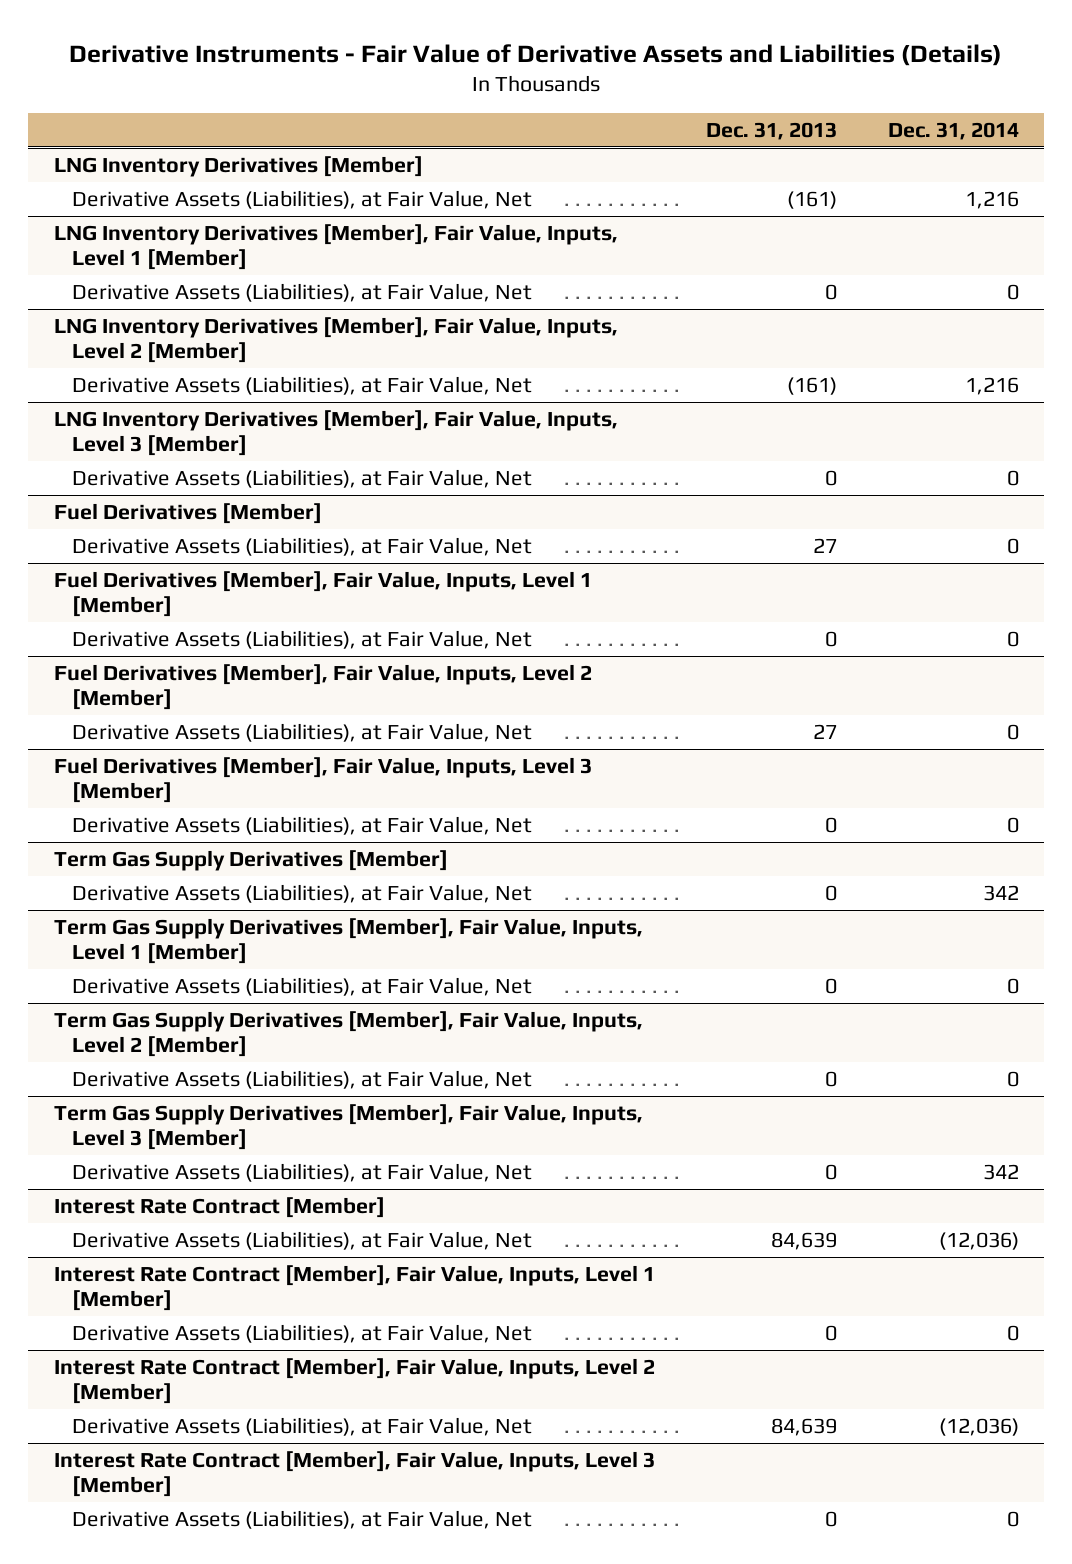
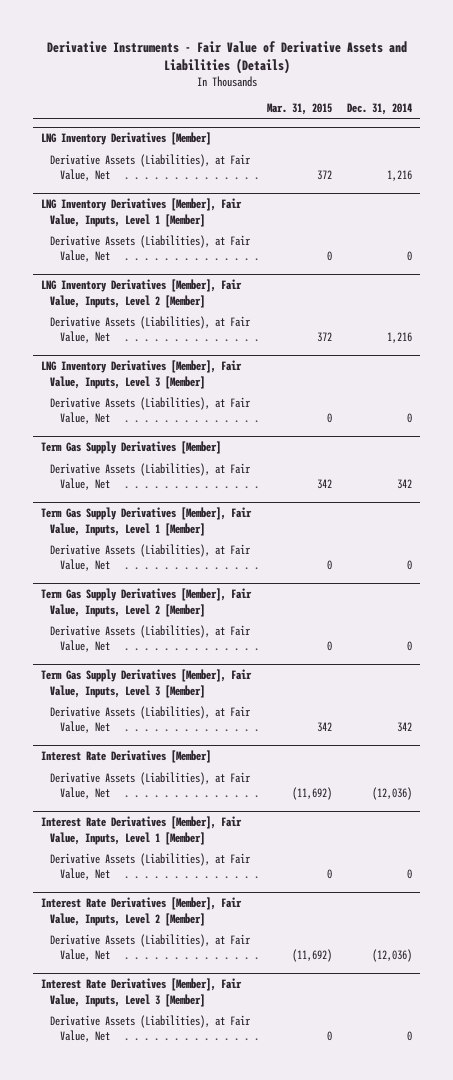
- | Dec. 31, 2013 | Dec. 31, 2014
+ | Mar. 31, 2015 | Dec. 31, 2014
- Fuel Derivatives [Member]
- Derivative Assets (Liabilities), at Fair Value, Net | 27 | 0
- Fuel Derivatives [Member], Fair Value, Inputs, Level 1 [Member]
- Derivative Assets (Liabilities), at Fair Value, Net | 0 | 0
- Fuel Derivatives [Member], Fair Value, Inputs, Level 2 [Member]
- Derivative Assets (Liabilities), at Fair Value, Net | 27 | 0
- Fuel Derivatives [Member], Fair Value, Inputs, Level 3 [Member]
- Derivative Assets (Liabilities), at Fair Value, Net | 0 | 0
- Interest Rate Contract [Member]
+ Interest Rate Derivatives [Member]
- Interest Rate Contract [Member], Fair Value, Inputs, Level 1 [Member]
+ Interest Rate Derivatives [Member], Fair Value, Inputs, Level 1 [Member]
- Interest Rate Contract [Member], Fair Value, Inputs, Level 2 [Member]
+ Interest Rate Derivatives [Member], Fair Value, Inputs, Level 2 [Member]
- Interest Rate Contract [Member], Fair Value, Inputs, Level 3 [Member]
+ Interest Rate Derivatives [Member], Fair Value, Inputs, Level 3 [Member]

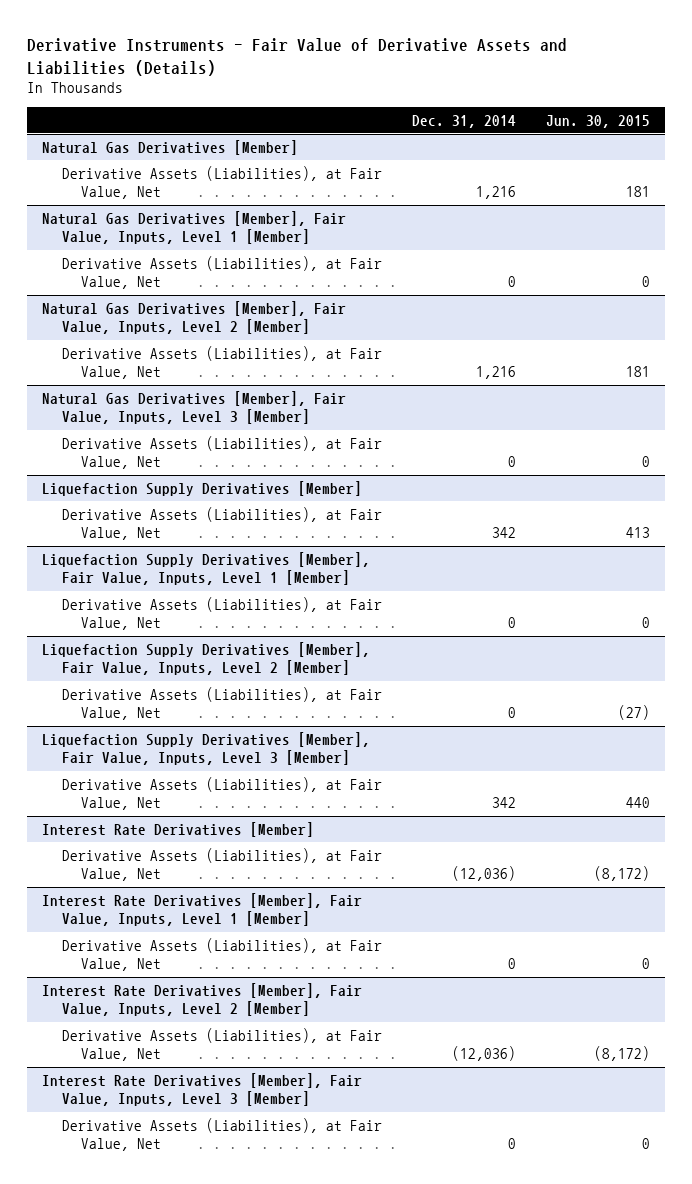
- | Mar. 31, 2015 | Dec. 31, 2014
+ | Dec. 31, 2014 | Jun. 30, 2015
- LNG Inventory Derivatives [Member]
+ Natural Gas Derivatives [Member]
- LNG Inventory Derivatives [Member], Fair Value, Inputs, Level 1 [Member]
+ Natural Gas Derivatives [Member], Fair Value, Inputs, Level 1 [Member]
- LNG Inventory Derivatives [Member], Fair Value, Inputs, Level 2 [Member]
+ Natural Gas Derivatives [Member], Fair Value, Inputs, Level 2 [Member]
- LNG Inventory Derivatives [Member], Fair Value, Inputs, Level 3 [Member]
+ Natural Gas Derivatives [Member], Fair Value, Inputs, Level 3 [Member]
- Term Gas Supply Derivatives [Member]
+ Liquefaction Supply Derivatives [Member]
- Term Gas Supply Derivatives [Member], Fair Value, Inputs, Level 1 [Member]
+ Liquefaction Supply Derivatives [Member], Fair Value, Inputs, Level 1 [Member]
- Term Gas Supply Derivatives [Member], Fair Value, Inputs, Level 2 [Member]
+ Liquefaction Supply Derivatives [Member], Fair Value, Inputs, Level 2 [Member]
- Term Gas Supply Derivatives [Member], Fair Value, Inputs, Level 3 [Member]
+ Liquefaction Supply Derivatives [Member], Fair Value, Inputs, Level 3 [Member]

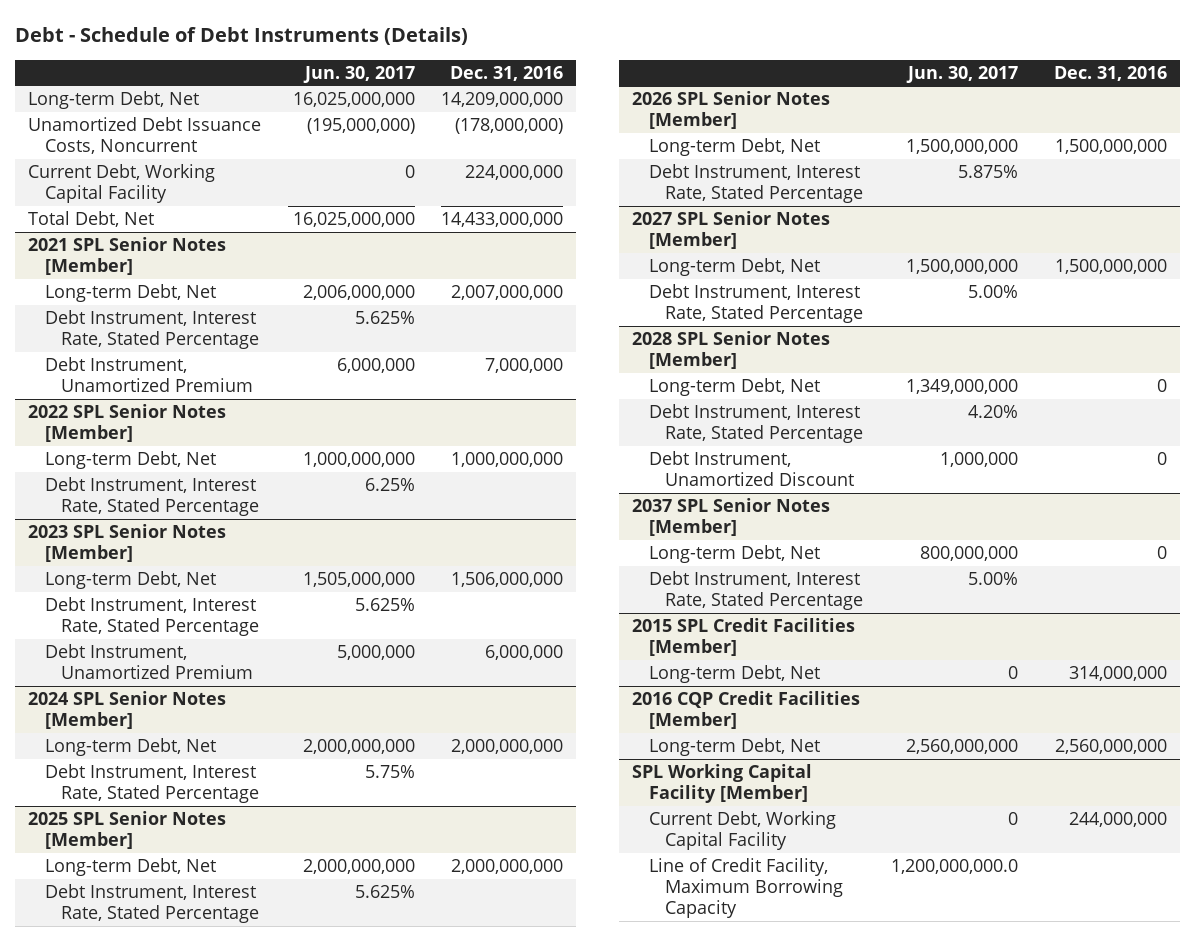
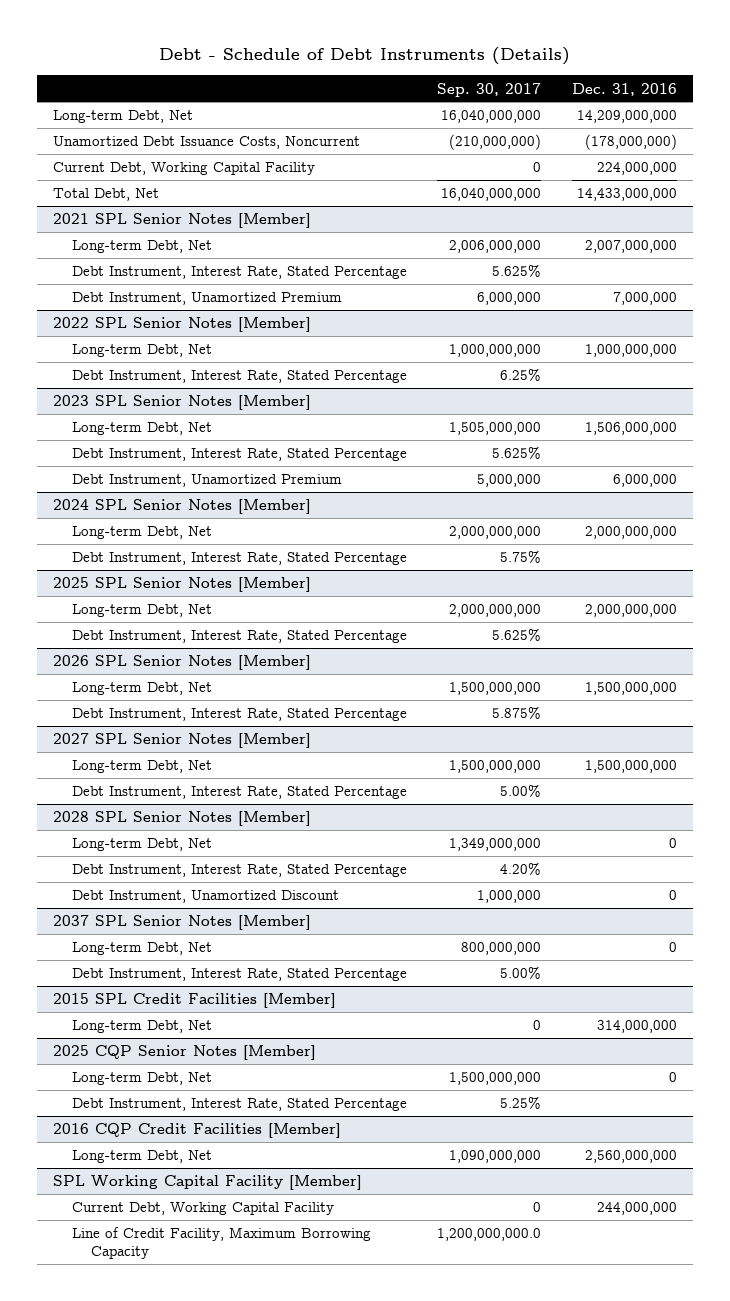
- | Jun. 30, 2017 | Dec. 31, 2016
+ | Sep. 30, 2017 | Dec. 31, 2016
+ 2025 CQP Senior Notes [Member]
+ Long-term Debt, Net | 1,500,000,000 | 0
+ Debt Instrument, Interest Rate, Stated Percentage | 5.25% |

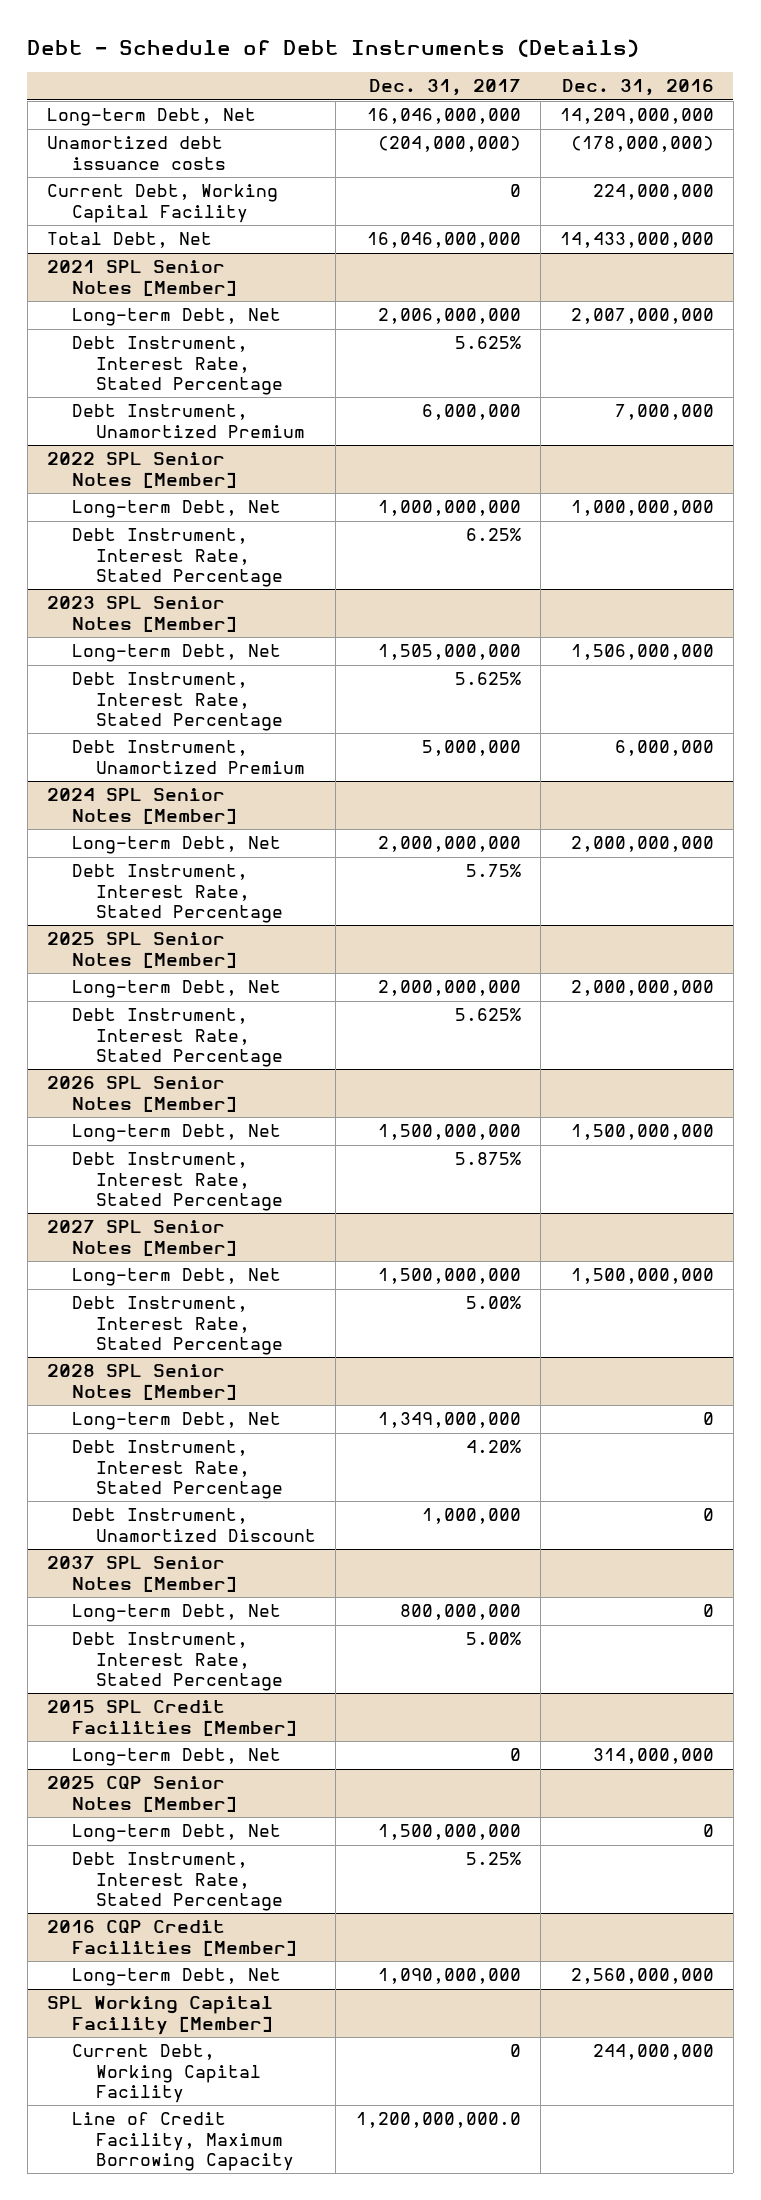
- | Sep. 30, 2017 | Dec. 31, 2016
+ | Dec. 31, 2017 | Dec. 31, 2016
- Unamortized Debt Issuance Costs, Noncurrent | (210,000,000) | (178,000,000)
+ Unamortized debt issuance costs | (204,000,000) | (178,000,000)

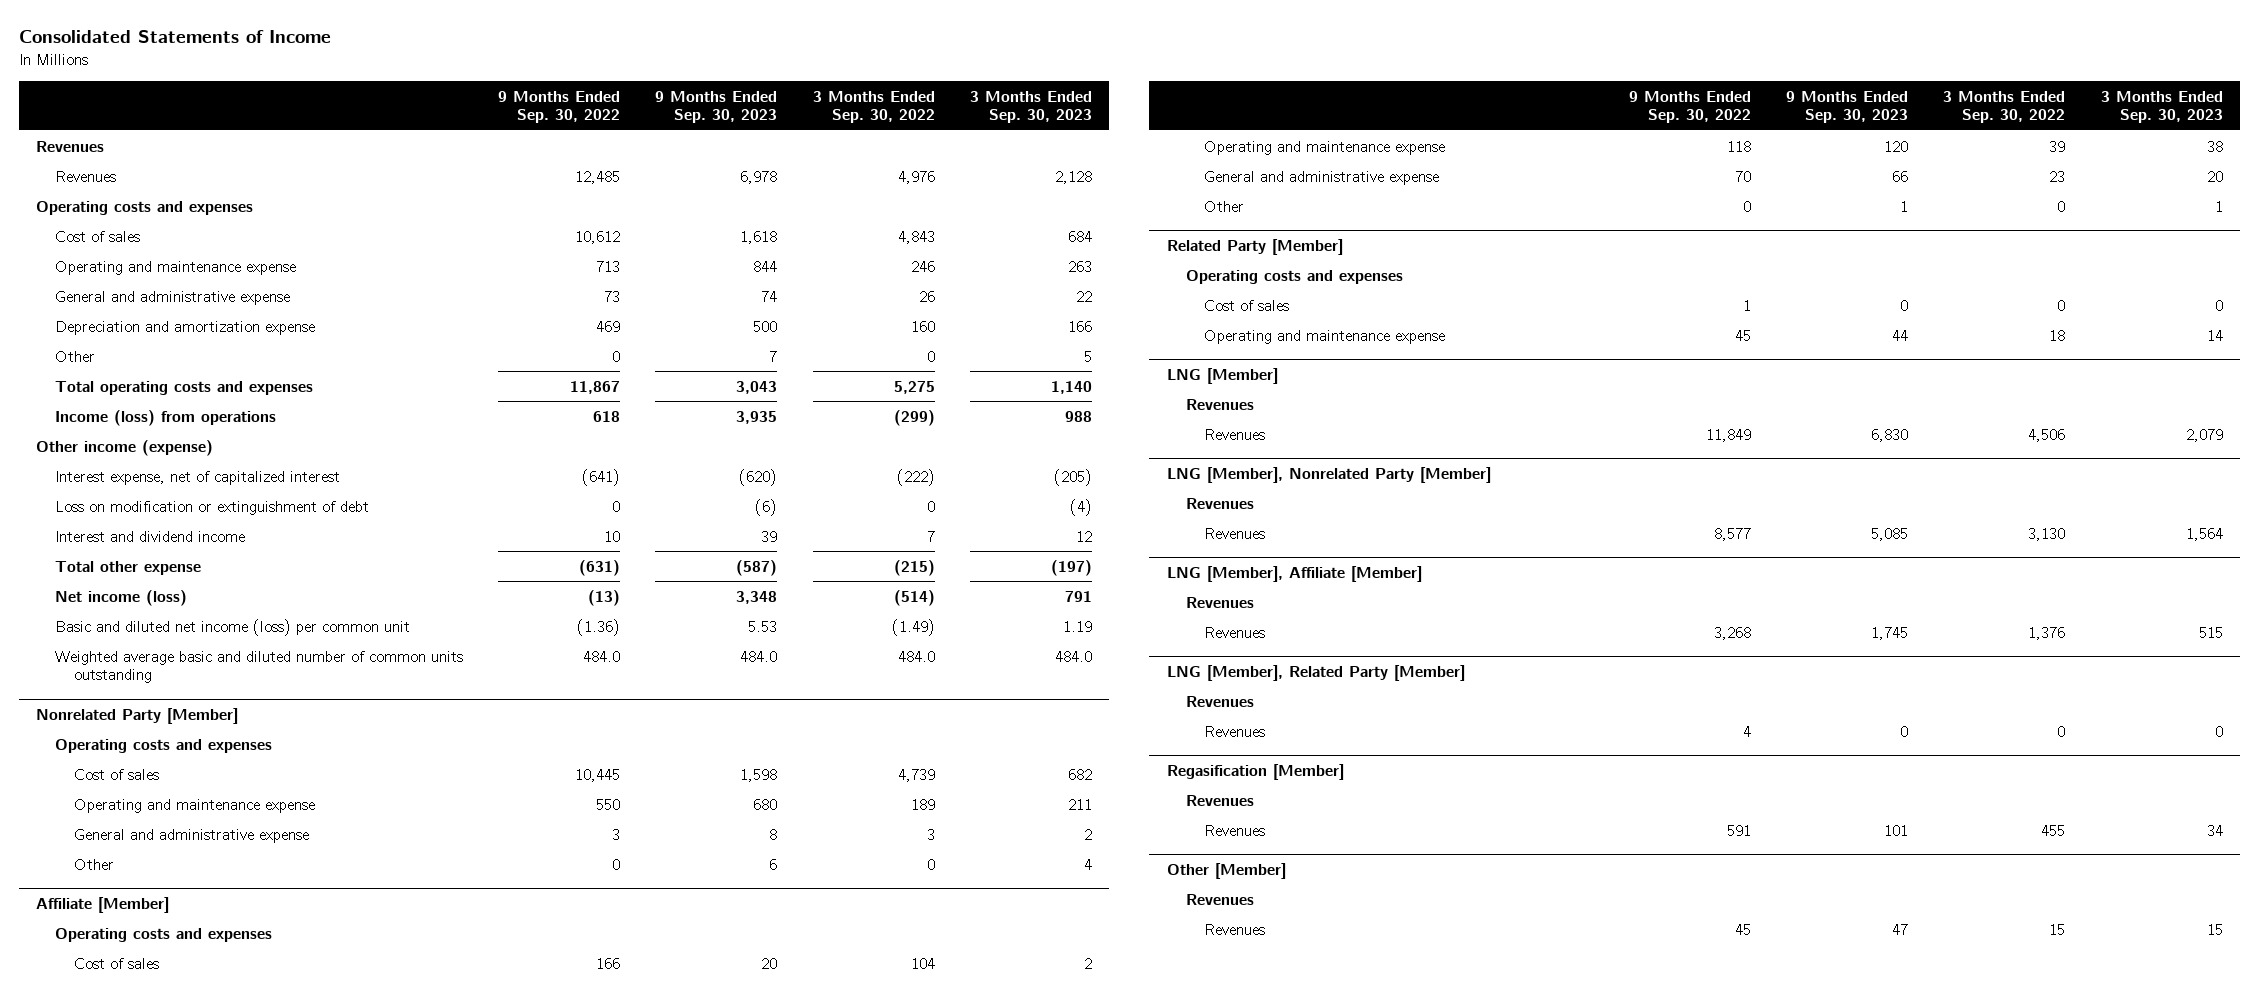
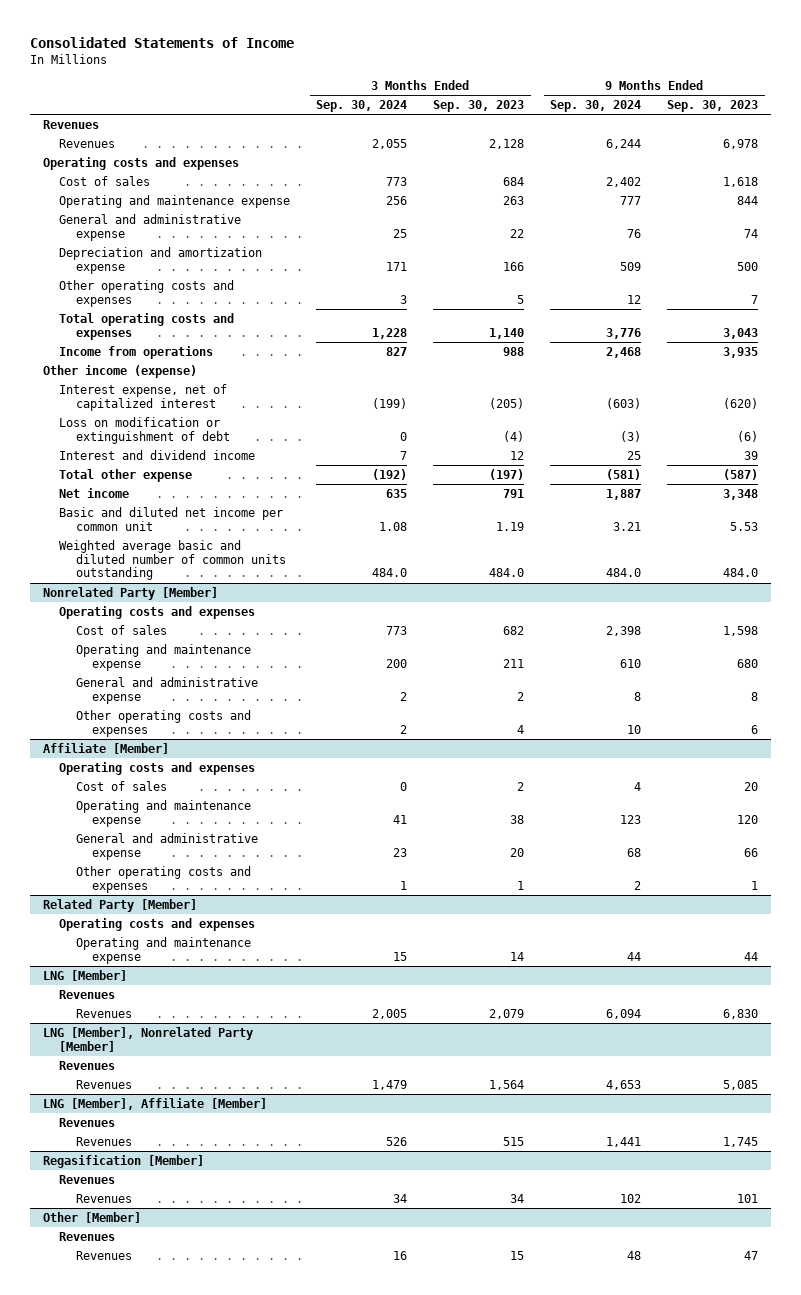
- | 9 Months Ended Sep. 30, 2022 | 9 Months Ended Sep. 30, 2023 | 3 Months Ended Sep. 30, 2022 | 3 Months Ended Sep. 30, 2023
+ | 3 Months Ended Sep. 30, 2024 | 3 Months Ended Sep. 30, 2023 | 9 Months Ended Sep. 30, 2024 | 9 Months Ended Sep. 30, 2023
- Other | 0 | 7 | 0 | 5
+ Other operating costs and expenses | 3 | 5 | 12 | 7
- Income (loss) from operations | 618 | 3,935 | (299) | 988
+ Income from operations | 827 | 988 | 2,468 | 3,935
- Net income (loss) | (13) | 3,348 | (514) | 791
- Basic and diluted net income (loss) per common unit | (1.36) | 5.53 | (1.49) | 1.19
+ Net income | 635 | 791 | 1,887 | 3,348
+ Basic and diluted net income per common unit | 1.08 | 1.19 | 3.21 | 5.53
@ Nonrelated Party [Member]
- Other | 0 | 6 | 0 | 4
+ Other operating costs and expenses | 2 | 4 | 10 | 6
@ Affiliate [Member]
- Other | 0 | 1 | 0 | 1
+ Other operating costs and expenses | 1 | 1 | 2 | 1
@ Related Party [Member]
- Cost of sales | 1 | 0 | 0 | 0
- LNG [Member], Related Party [Member]
- Revenues
- Revenues | 4 | 0 | 0 | 0

